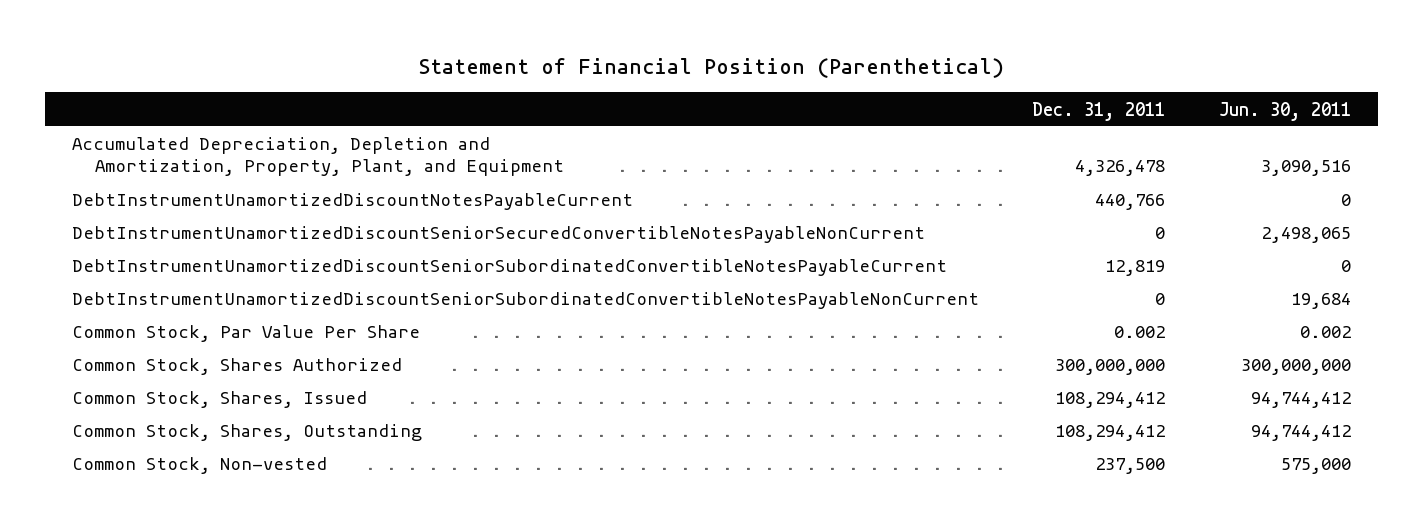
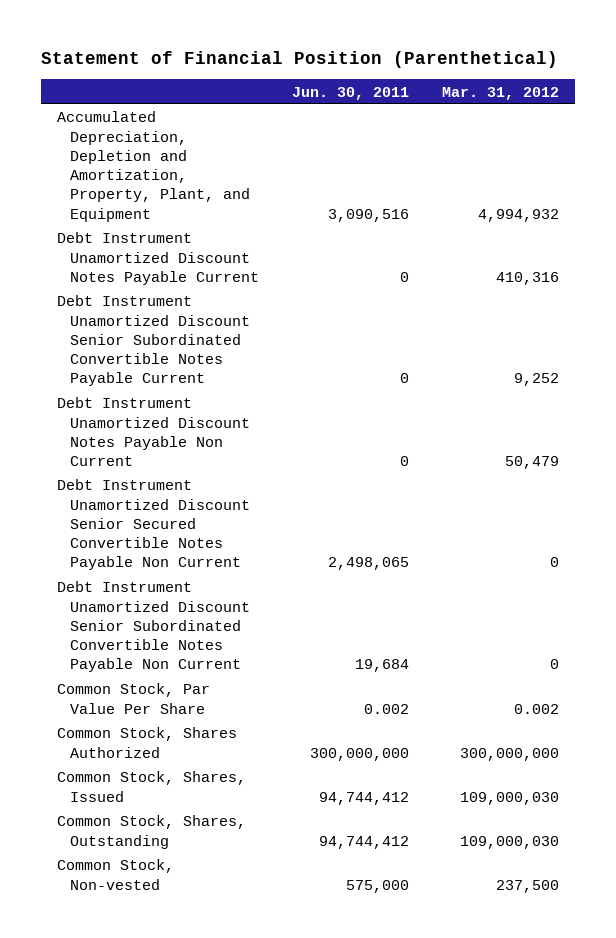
- | Dec. 31, 2011 | Jun. 30, 2011
+ | Jun. 30, 2011 | Mar. 31, 2012
- DebtInstrumentUnamortizedDiscountNotesPayableCurrent | 440,766 | 0
- DebtInstrumentUnamortizedDiscountSeniorSecuredConvertibleNotesPayableNonCurrent | 0 | 2,498,065
- DebtInstrumentUnamortizedDiscountSeniorSubordinatedConvertibleNotesPayableCurrent | 12,819 | 0
- DebtInstrumentUnamortizedDiscountSeniorSubordinatedConvertibleNotesPayableNonCurrent | 0 | 19,684
+ Debt Instrument Unamortized Discount Notes Payable Current | 0 | 410,316
+ Debt Instrument Unamortized Discount Senior Subordinated Convertible Notes Payable Current | 0 | 9,252
+ Debt Instrument Unamortized Discount Notes Payable Non Current | 0 | 50,479
+ Debt Instrument Unamortized Discount Senior Secured Convertible Notes Payable Non Current | 2,498,065 | 0
+ Debt Instrument Unamortized Discount Senior Subordinated Convertible Notes Payable Non Current | 19,684 | 0

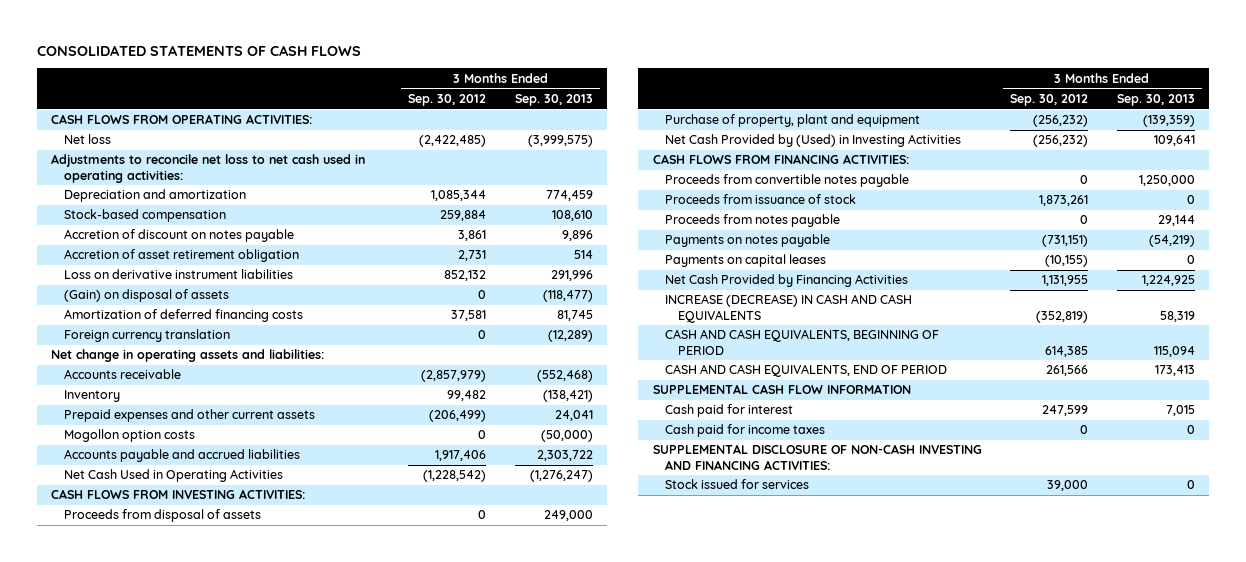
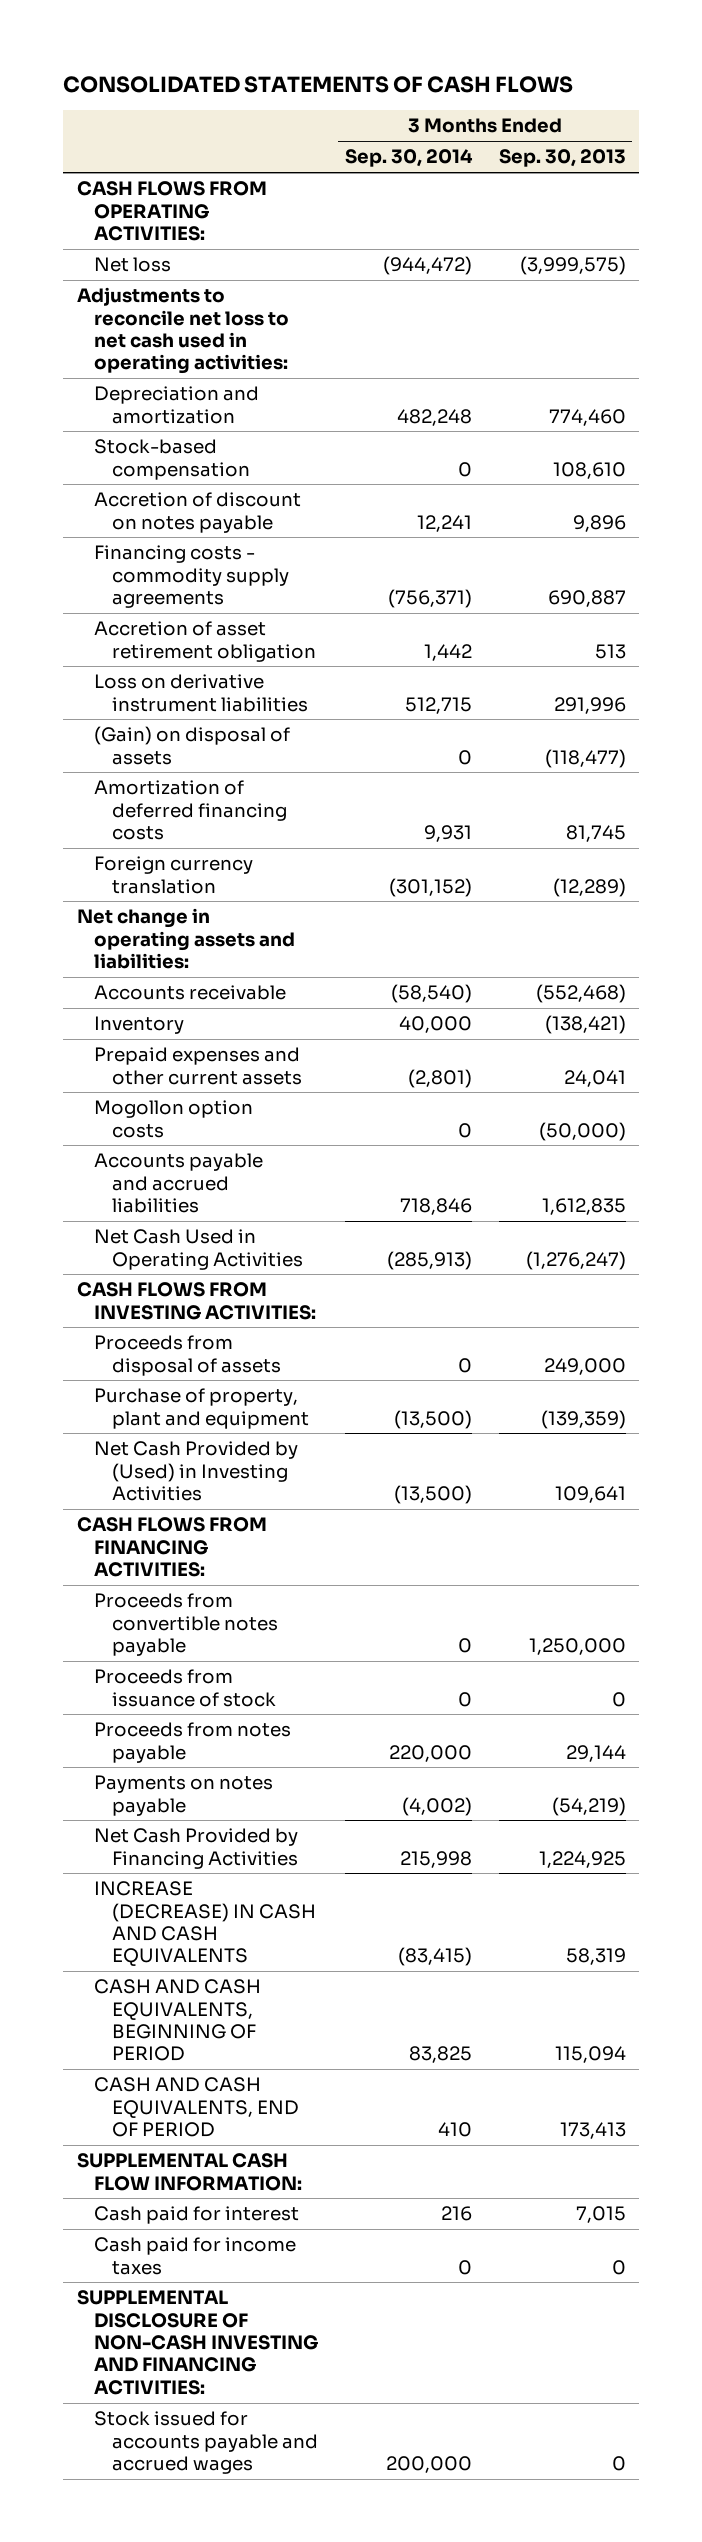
- | 3 Months Ended Sep. 30, 2012 | 3 Months Ended Sep. 30, 2013
+ | 3 Months Ended Sep. 30, 2014 | 3 Months Ended Sep. 30, 2013
- Depreciation and amortization | 1,085,344 | 774,459
+ Depreciation and amortization | 482,248 | 774,460
- Accretion of asset retirement obligation | 2,731 | 514
+ Financing costs - commodity supply agreements | (756,371) | 690,887
+ Accretion of asset retirement obligation | 1,442 | 513
- Accounts payable and accrued liabilities | 1,917,406 | 2,303,722
+ Accounts payable and accrued liabilities | 718,846 | 1,612,835
- Payments on capital leases | (10,155) | 0
- SUPPLEMENTAL CASH FLOW INFORMATION
+ SUPPLEMENTAL CASH FLOW INFORMATION:
- Stock issued for services | 39,000 | 0
+ Stock issued for accounts payable and accrued wages | 200,000 | 0

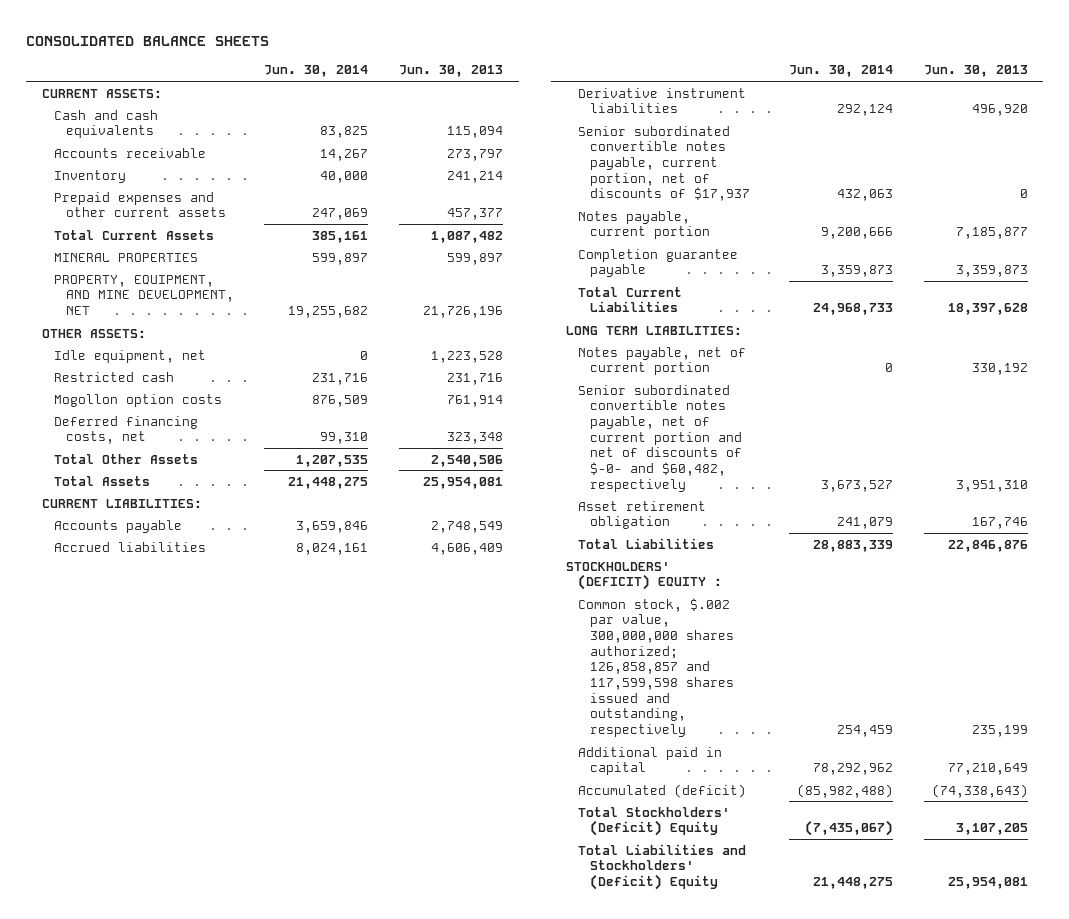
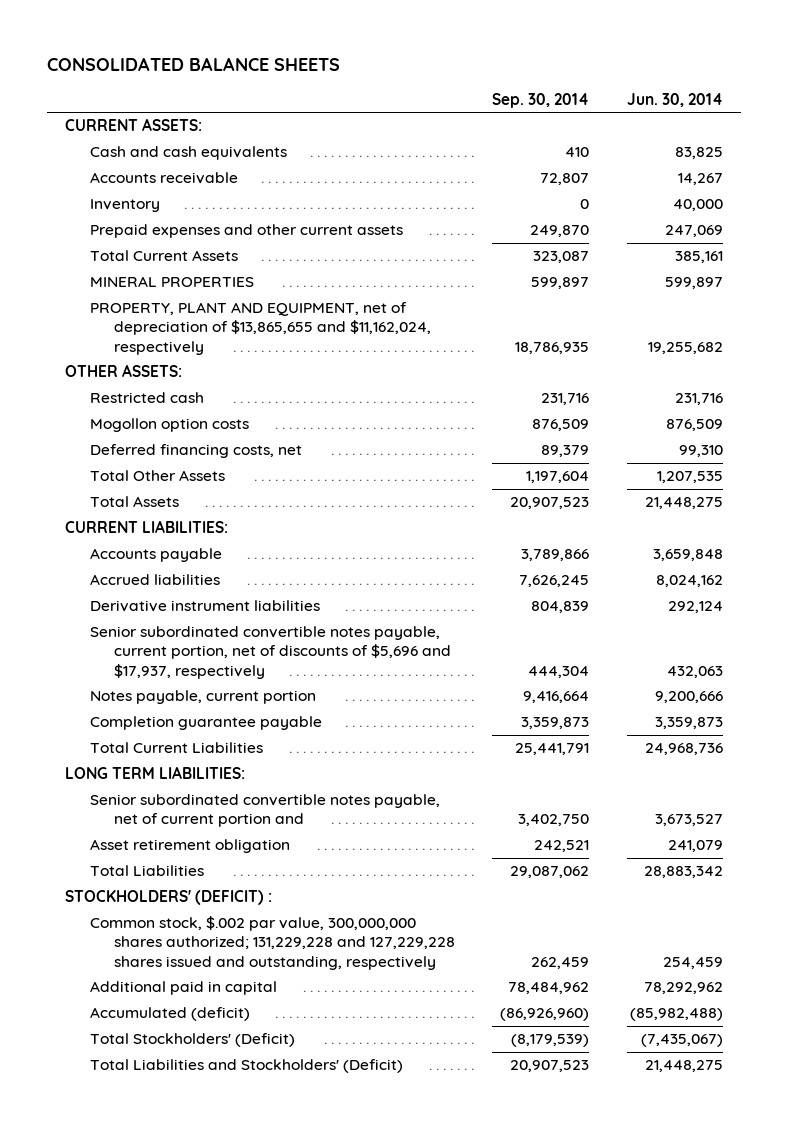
- | Jun. 30, 2014 | Jun. 30, 2013
+ | Sep. 30, 2014 | Jun. 30, 2014
- PROPERTY, EQUIPMENT, AND MINE DEVELOPMENT, NET | 19,255,682 | 21,726,196
+ PROPERTY, PLANT AND EQUIPMENT, net of depreciation of $13,865,655 and $11,162,024, respectively | 18,786,935 | 19,255,682
- Idle equipment, net | 0 | 1,223,528
- Accounts payable | 3,659,846 | 2,748,549
- Accrued liabilities | 8,024,161 | 4,606,409
+ Accounts payable | 3,789,866 | 3,659,848
+ Accrued liabilities | 7,626,245 | 8,024,162
- Senior subordinated convertible notes payable, current portion, net of discounts of $17,937 | 432,063 | 0
+ Senior subordinated convertible notes payable, current portion, net of discounts of $5,696 and $17,937, respectively | 444,304 | 432,063
- Total Current Liabilities | 24,968,733 | 18,397,628
+ Total Current Liabilities | 25,441,791 | 24,968,736
- Notes payable, net of current portion | 0 | 330,192
- Senior subordinated convertible notes payable, net of current portion and net of discounts of $-0- and $60,482, respectively | 3,673,527 | 3,951,310
+ Senior subordinated convertible notes payable, net of current portion and | 3,402,750 | 3,673,527
- Total Liabilities | 28,883,339 | 22,846,876
- STOCKHOLDERS' (DEFICIT) EQUITY :
- Common stock, $.002 par value, 300,000,000 shares authorized; 126,858,857 and 117,599,598 shares issued and outstanding, respectively | 254,459 | 235,199
+ Total Liabilities | 29,087,062 | 28,883,342
+ STOCKHOLDERS' (DEFICIT) :
+ Common stock, $.002 par value, 300,000,000 shares authorized; 131,229,228 and 127,229,228 shares issued and outstanding, respectively | 262,459 | 254,459
- Total Stockholders' (Deficit) Equity | (7,435,067) | 3,107,205
- Total Liabilities and Stockholders' (Deficit) Equity | 21,448,275 | 25,954,081
+ Total Stockholders' (Deficit) | (8,179,539) | (7,435,067)
+ Total Liabilities and Stockholders' (Deficit) | 20,907,523 | 21,448,275

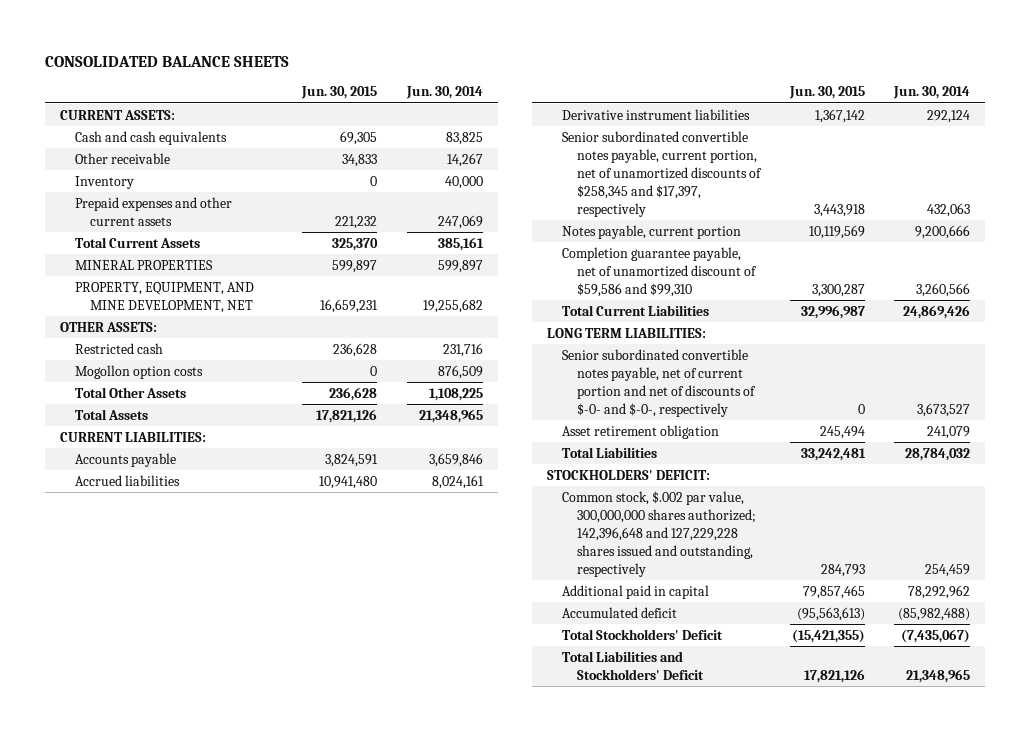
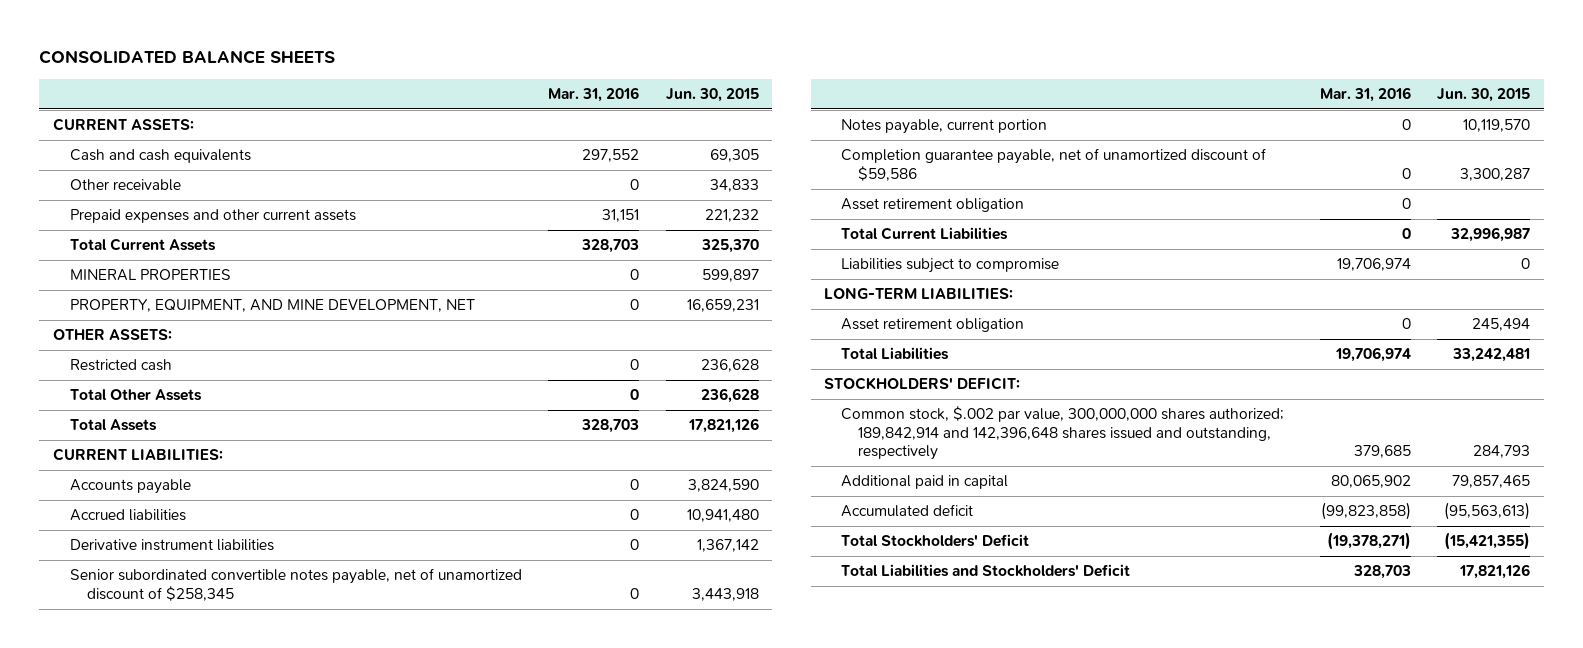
- | Jun. 30, 2015 | Jun. 30, 2014
+ | Mar. 31, 2016 | Jun. 30, 2015
- Inventory | 0 | 40,000
- Mogollon option costs | 0 | 876,509
- Accounts payable | 3,824,591 | 3,659,846
+ Accounts payable | 0 | 3,824,590
- Senior subordinated convertible notes payable, current portion, net of unamortized discounts of $258,345 and $17,397, respectively | 3,443,918 | 432,063
- Notes payable, current portion | 10,119,569 | 9,200,666
- Completion guarantee payable, net of unamortized discount of $59,586 and $99,310 | 3,300,287 | 3,260,566
+ Senior subordinated convertible notes payable, net of unamortized discount of $258,345 | 0 | 3,443,918
+ Notes payable, current portion | 0 | 10,119,570
+ Completion guarantee payable, net of unamortized discount of $59,586 | 0 | 3,300,287
+ Asset retirement obligation | 0 |
- LONG TERM LIABILITIES:
- Senior subordinated convertible notes payable, net of current portion and net of discounts of $-0- and $-0-, respectively | 0 | 3,673,527
+ Liabilities subject to compromise | 19,706,974 | 0
+ LONG-TERM LIABILITIES:
- Common stock, $.002 par value, 300,000,000 shares authorized; 142,396,648 and 127,229,228 shares issued and outstanding, respectively | 284,793 | 254,459
+ Common stock, $.002 par value, 300,000,000 shares authorized; 189,842,914 and 142,396,648 shares issued and outstanding, respectively | 379,685 | 284,793

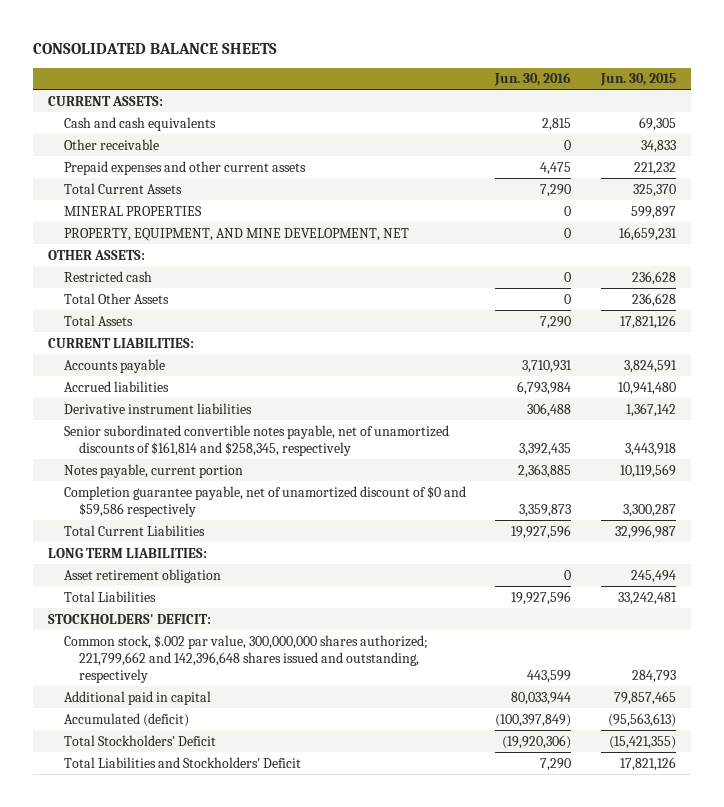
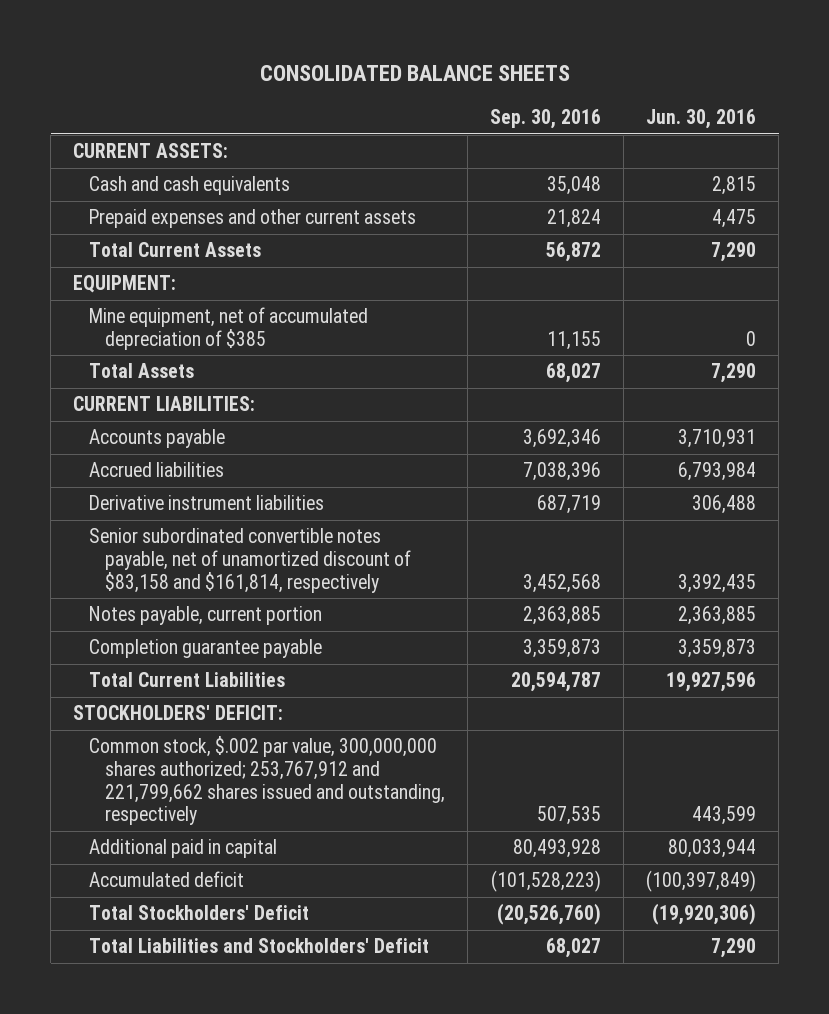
- | Jun. 30, 2016 | Jun. 30, 2015
+ | Sep. 30, 2016 | Jun. 30, 2016
- Other receivable | 0 | 34,833
- MINERAL PROPERTIES | 0 | 599,897
- PROPERTY, EQUIPMENT, AND MINE DEVELOPMENT, NET | 0 | 16,659,231
- OTHER ASSETS:
- Restricted cash | 0 | 236,628
- Total Other Assets | 0 | 236,628
+ EQUIPMENT:
+ Mine equipment, net of accumulated depreciation of $385 | 11,155 | 0
- Senior subordinated convertible notes payable, net of unamortized discounts of $161,814 and $258,345, respectively | 3,392,435 | 3,443,918
+ Senior subordinated convertible notes payable, net of unamortized discount of $83,158 and $161,814, respectively | 3,452,568 | 3,392,435
- Completion guarantee payable, net of unamortized discount of $0 and $59,586 respectively | 3,359,873 | 3,300,287
+ Completion guarantee payable | 3,359,873 | 3,359,873
- LONG TERM LIABILITIES:
- Asset retirement obligation | 0 | 245,494
- Total Liabilities | 19,927,596 | 33,242,481
- Common stock, $.002 par value, 300,000,000 shares authorized; 221,799,662 and 142,396,648 shares issued and outstanding, respectively | 443,599 | 284,793
+ Common stock, $.002 par value, 300,000,000 shares authorized; 253,767,912 and 221,799,662 shares issued and outstanding, respectively | 507,535 | 443,599
- Accumulated (deficit) | (100,397,849) | (95,563,613)
+ Accumulated deficit | (101,528,223) | (100,397,849)

